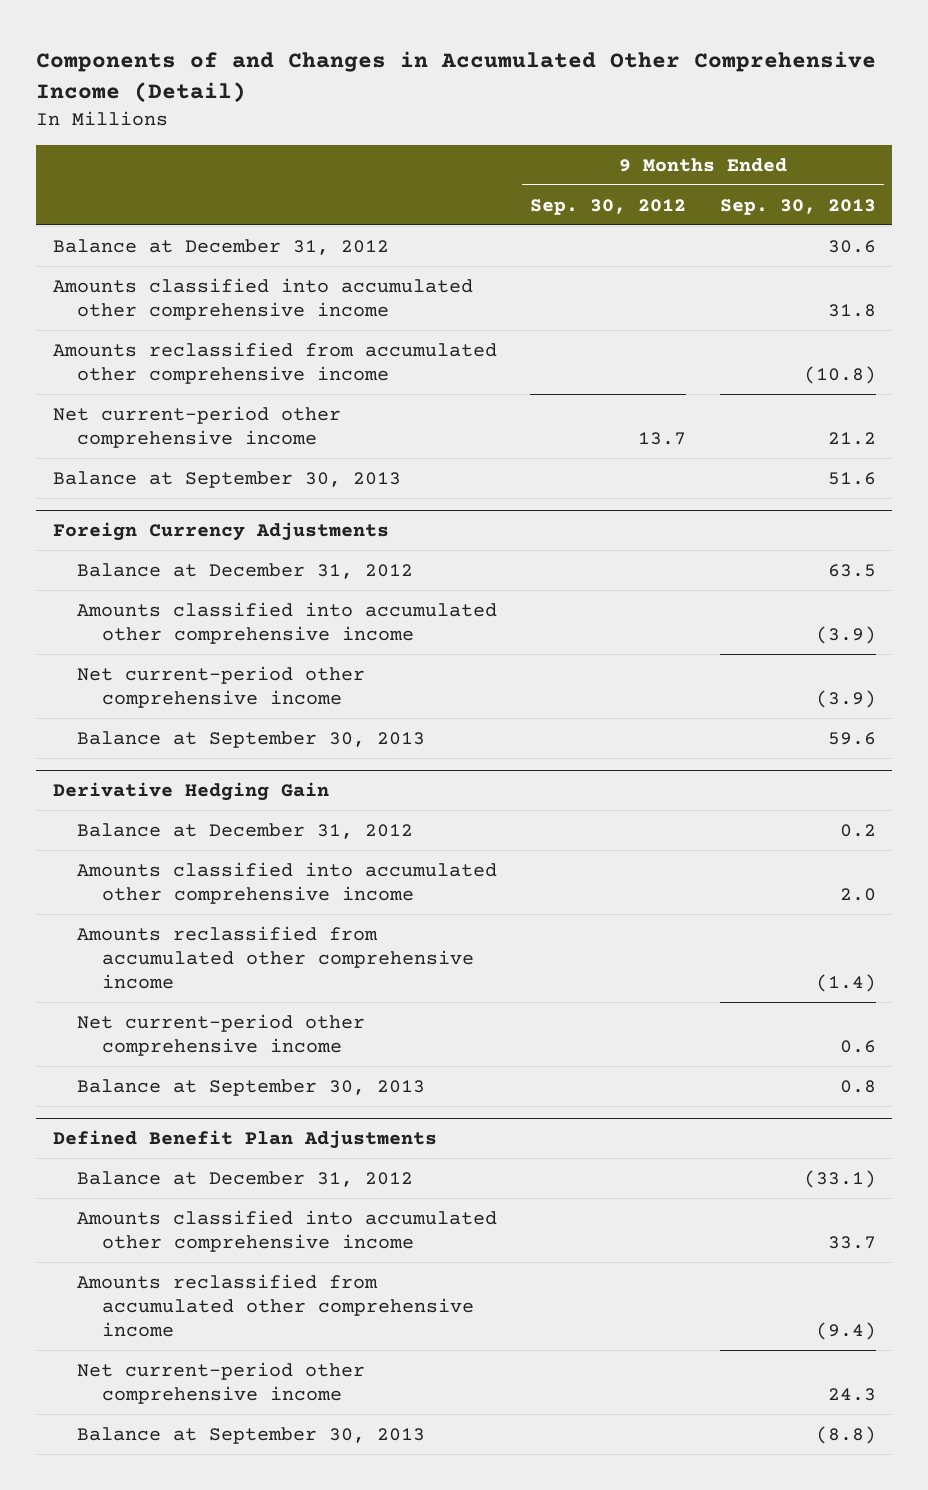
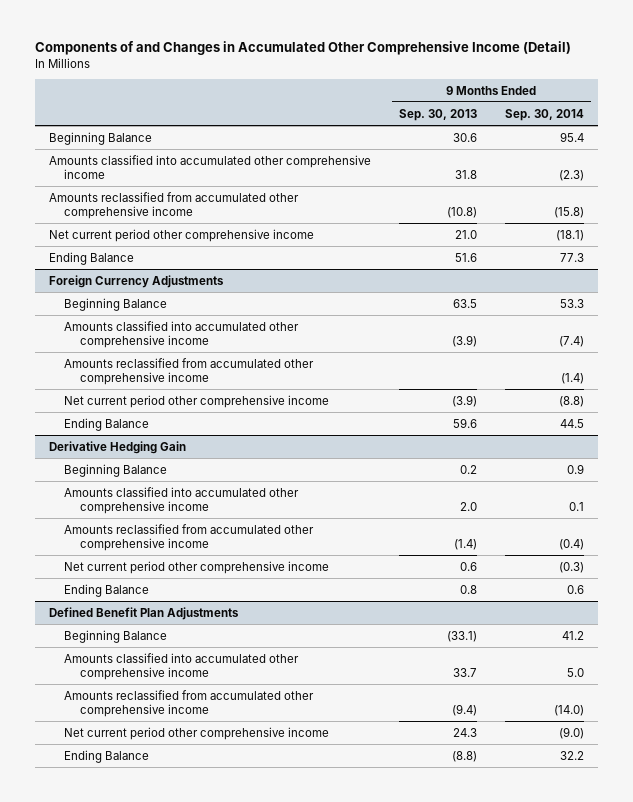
- | 9 Months Ended Sep. 30, 2012 | 9 Months Ended Sep. 30, 2013
+ | 9 Months Ended Sep. 30, 2013 | 9 Months Ended Sep. 30, 2014
- Balance at December 31, 2012 | | 30.6
+ Beginning Balance | 30.6 | 95.4
- Net current-period other comprehensive income | 13.7 | 21.2
- Balance at September 30, 2013 | | 51.6
+ Net current period other comprehensive income | 21.0 | (18.1)
+ Ending Balance | 51.6 | 77.3
@ Foreign Currency Adjustments
- Balance at December 31, 2012 | | 63.5
+ Beginning Balance | 63.5 | 53.3
- Net current-period other comprehensive income | | (3.9)
- Balance at September 30, 2013 | | 59.6
+ Amounts reclassified from accumulated other comprehensive income | | (1.4)
+ Net current period other comprehensive income | (3.9) | (8.8)
+ Ending Balance | 59.6 | 44.5
@ Derivative Hedging Gain
- Balance at December 31, 2012 | | 0.2
+ Beginning Balance | 0.2 | 0.9
- Net current-period other comprehensive income | | 0.6
- Balance at September 30, 2013 | | 0.8
+ Net current period other comprehensive income | 0.6 | (0.3)
+ Ending Balance | 0.8 | 0.6
@ Defined Benefit Plan Adjustments
- Balance at December 31, 2012 | | (33.1)
+ Beginning Balance | (33.1) | 41.2
- Net current-period other comprehensive income | | 24.3
- Balance at September 30, 2013 | | (8.8)
+ Net current period other comprehensive income | 24.3 | (9.0)
+ Ending Balance | (8.8) | 32.2

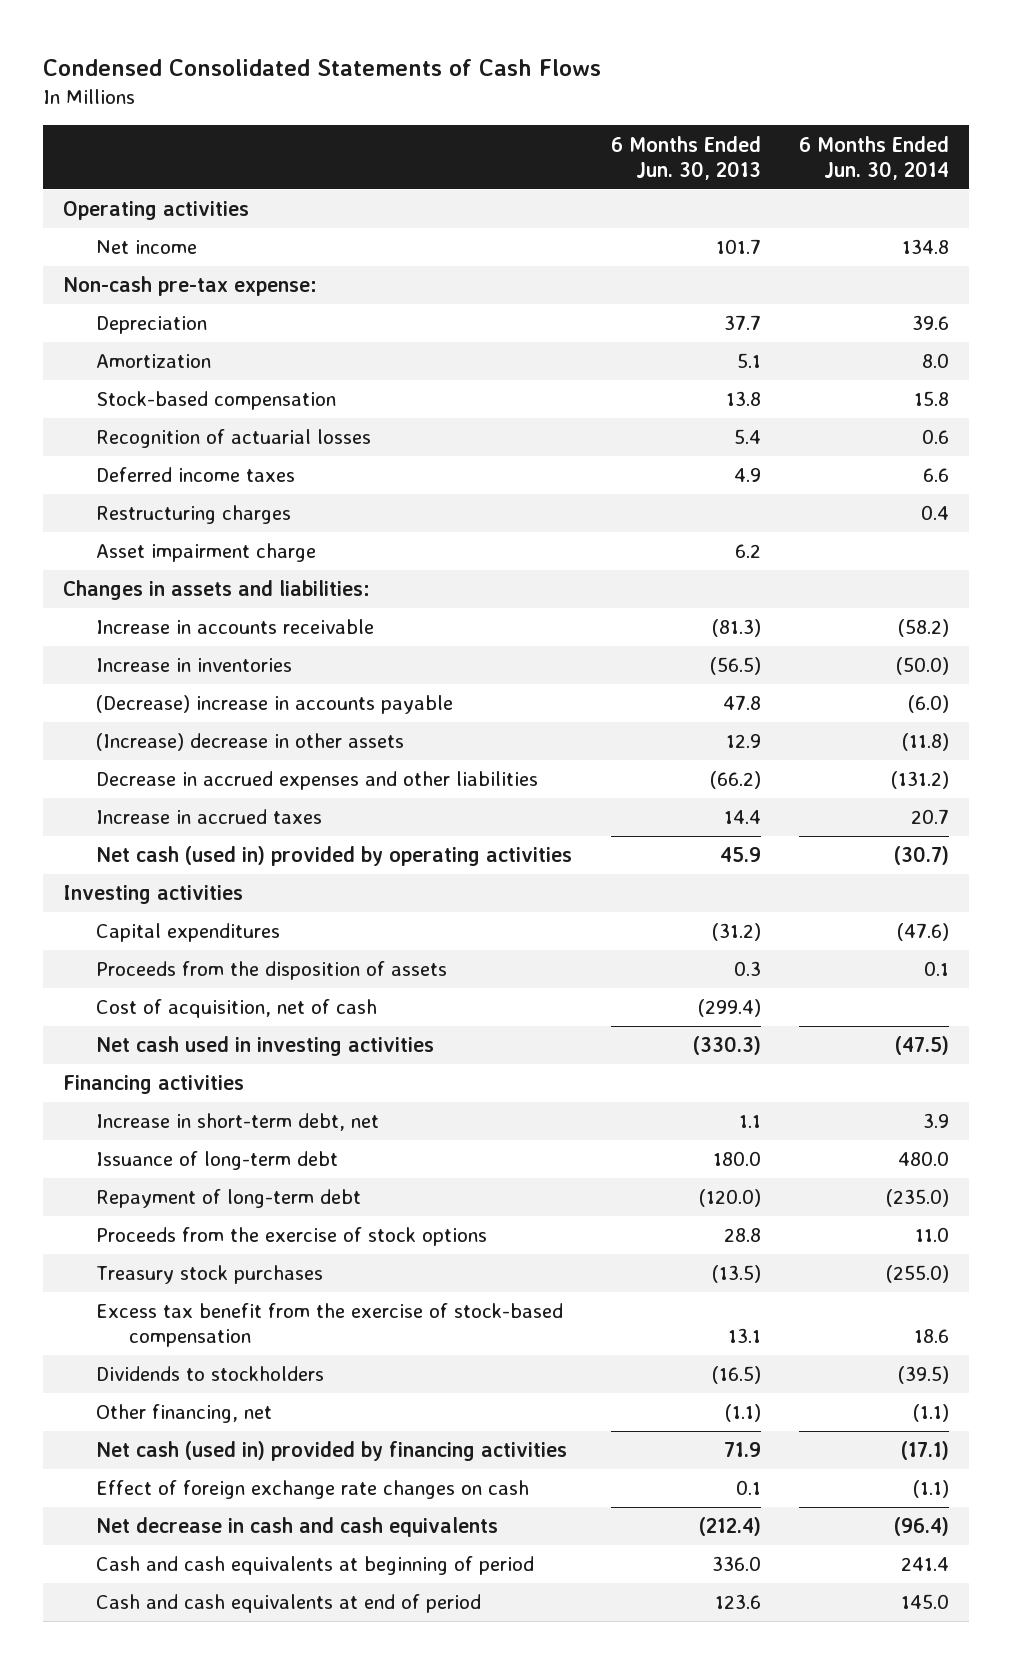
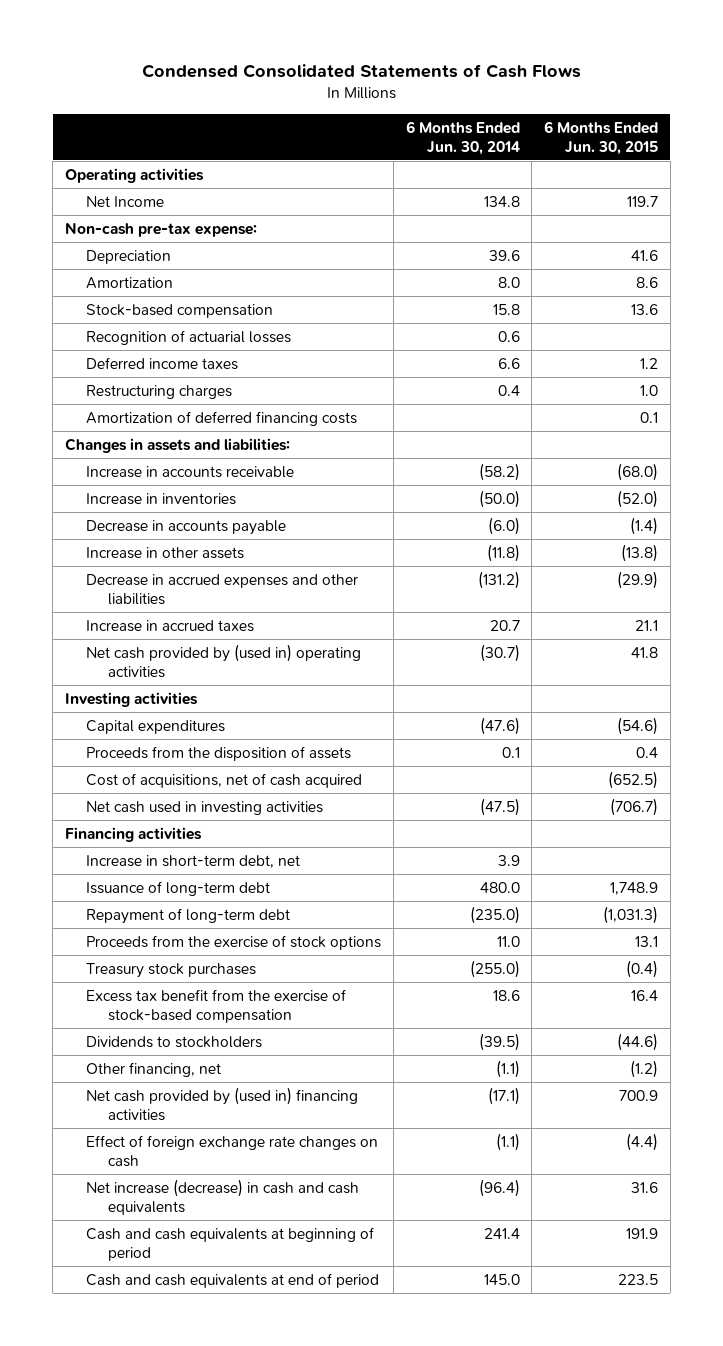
- | 6 Months Ended Jun. 30, 2013 | 6 Months Ended Jun. 30, 2014
+ | 6 Months Ended Jun. 30, 2014 | 6 Months Ended Jun. 30, 2015
- Net income | 101.7 | 134.8
+ Net Income | 134.8 | 119.7
- Asset impairment charge | 6.2 |
+ Amortization of deferred financing costs | | 0.1
- (Decrease) increase in accounts payable | 47.8 | (6.0)
- (Increase) decrease in other assets | 12.9 | (11.8)
+ Decrease in accounts payable | (6.0) | (1.4)
+ Increase in other assets | (11.8) | (13.8)
- Net cash (used in) provided by operating activities | 45.9 | (30.7)
+ Net cash provided by (used in) operating activities | (30.7) | 41.8
- Cost of acquisition, net of cash | (299.4) |
+ Cost of acquisitions, net of cash acquired | | (652.5)
- Net cash (used in) provided by financing activities | 71.9 | (17.1)
+ Net cash provided by (used in) financing activities | (17.1) | 700.9
- Net decrease in cash and cash equivalents | (212.4) | (96.4)
+ Net increase (decrease) in cash and cash equivalents | (96.4) | 31.6

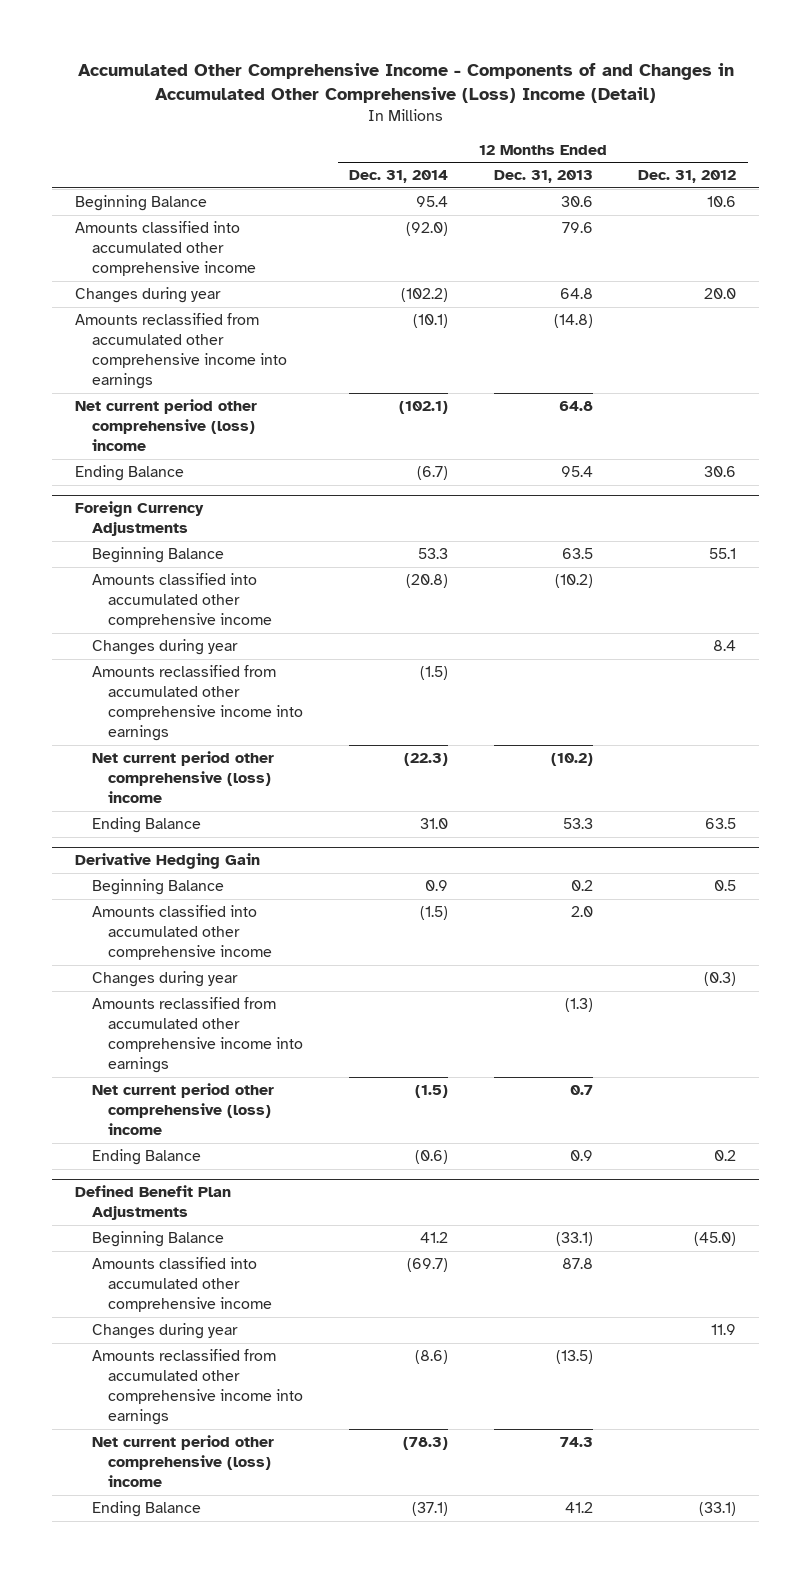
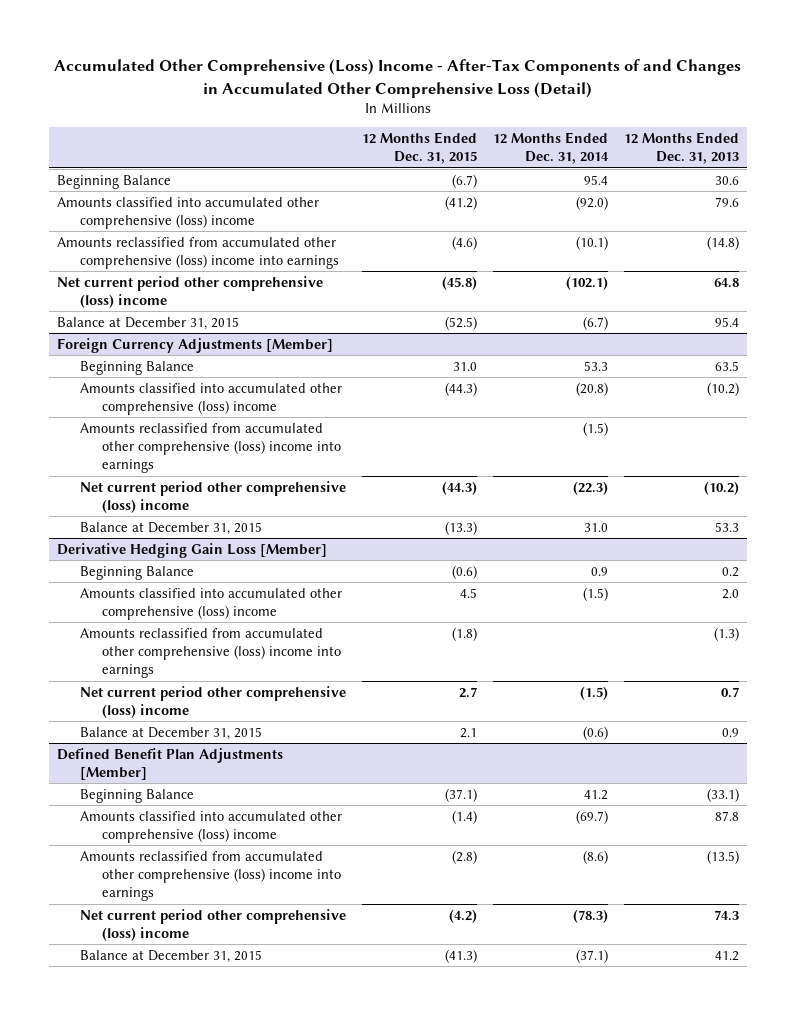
- Accumulated Other Comprehensive Income - Components of and Changes in Accumulated Other Comprehensive (Loss) Income (Detail)
+ Accumulated Other Comprehensive (Loss) Income - After-Tax Components of and Changes in Accumulated Other Comprehensive Loss (Detail)
- | 12 Months Ended Dec. 31, 2014 | 12 Months Ended Dec. 31, 2013 | 12 Months Ended Dec. 31, 2012
+ | 12 Months Ended Dec. 31, 2015 | 12 Months Ended Dec. 31, 2014 | 12 Months Ended Dec. 31, 2013
- Amounts classified into accumulated other comprehensive income | (92.0) | 79.6 |
- Changes during year | (102.2) | 64.8 | 20.0
- Amounts reclassified from accumulated other comprehensive income into earnings | (10.1) | (14.8) |
+ Amounts classified into accumulated other comprehensive (loss) income | (41.2) | (92.0) | 79.6
+ Amounts reclassified from accumulated other comprehensive (loss) income into earnings | (4.6) | (10.1) | (14.8)
- Ending Balance | (6.7) | 95.4 | 30.6
- Foreign Currency Adjustments
+ Balance at December 31, 2015 | (52.5) | (6.7) | 95.4
+ Foreign Currency Adjustments [Member]
- Amounts classified into accumulated other comprehensive income | (20.8) | (10.2) |
- Changes during year | | | 8.4
- Amounts reclassified from accumulated other comprehensive income into earnings | (1.5) | |
+ Amounts classified into accumulated other comprehensive (loss) income | (44.3) | (20.8) | (10.2)
+ Amounts reclassified from accumulated other comprehensive (loss) income into earnings | | (1.5) |
- Ending Balance | 31.0 | 53.3 | 63.5
- Derivative Hedging Gain
+ Balance at December 31, 2015 | (13.3) | 31.0 | 53.3
+ Derivative Hedging Gain Loss [Member]
- Amounts classified into accumulated other comprehensive income | (1.5) | 2.0 |
- Changes during year | | | (0.3)
- Amounts reclassified from accumulated other comprehensive income into earnings | | (1.3) |
+ Amounts classified into accumulated other comprehensive (loss) income | 4.5 | (1.5) | 2.0
+ Amounts reclassified from accumulated other comprehensive (loss) income into earnings | (1.8) | | (1.3)
- Ending Balance | (0.6) | 0.9 | 0.2
- Defined Benefit Plan Adjustments
+ Balance at December 31, 2015 | 2.1 | (0.6) | 0.9
+ Defined Benefit Plan Adjustments [Member]
- Amounts classified into accumulated other comprehensive income | (69.7) | 87.8 |
- Changes during year | | | 11.9
- Amounts reclassified from accumulated other comprehensive income into earnings | (8.6) | (13.5) |
+ Amounts classified into accumulated other comprehensive (loss) income | (1.4) | (69.7) | 87.8
+ Amounts reclassified from accumulated other comprehensive (loss) income into earnings | (2.8) | (8.6) | (13.5)
- Ending Balance | (37.1) | 41.2 | (33.1)
+ Balance at December 31, 2015 | (41.3) | (37.1) | 41.2

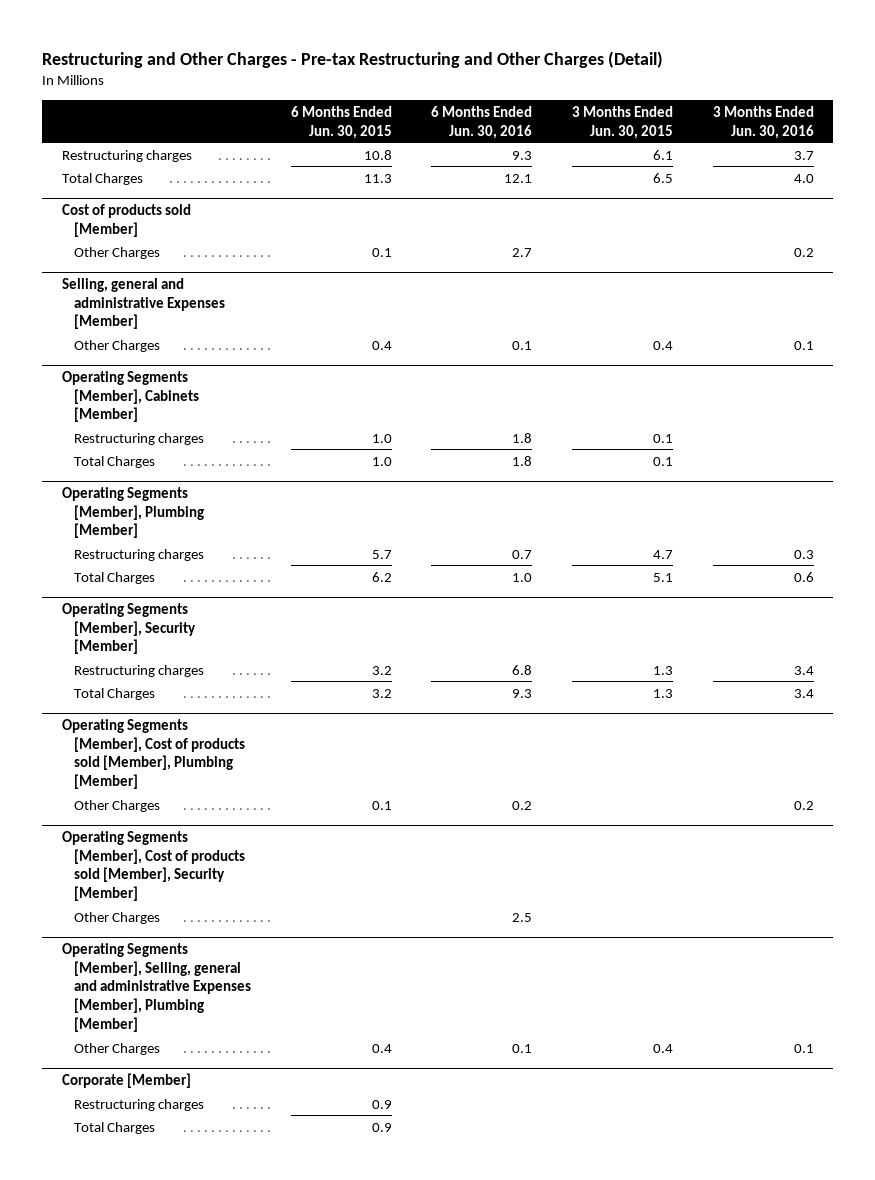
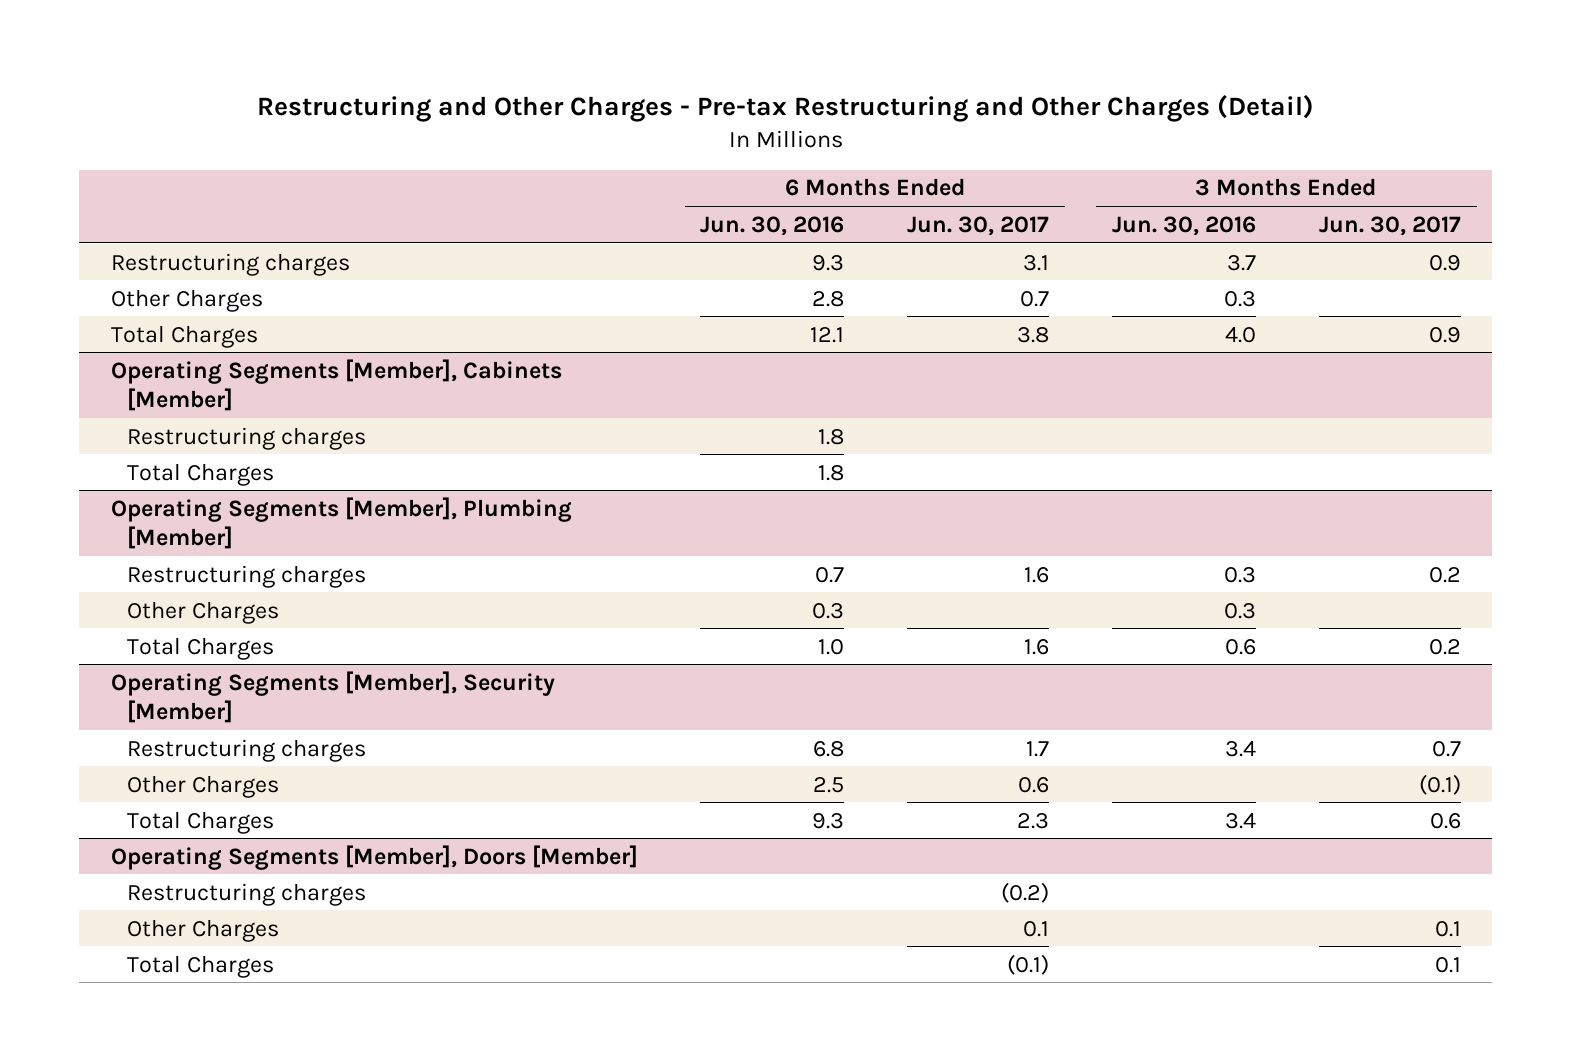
- | 6 Months Ended Jun. 30, 2015 | 6 Months Ended Jun. 30, 2016 | 3 Months Ended Jun. 30, 2015 | 3 Months Ended Jun. 30, 2016
+ | 6 Months Ended Jun. 30, 2016 | 6 Months Ended Jun. 30, 2017 | 3 Months Ended Jun. 30, 2016 | 3 Months Ended Jun. 30, 2017
+ Other Charges | 2.8 | 0.7 | 0.3 |
- Cost of products sold [Member]
- Other Charges | 0.1 | 2.7 | | 0.2
- Selling, general and administrative Expenses [Member]
- Other Charges | 0.4 | 0.1 | 0.4 | 0.1
@ Operating Segments [Member], Plumbing [Member]
+ Other Charges | 0.3 | | 0.3 |
- Operating Segments [Member], Cost of products sold [Member], Plumbing [Member]
- Other Charges | 0.1 | 0.2 | | 0.2
- Operating Segments [Member], Cost of products sold [Member], Security [Member]
- Operating Segments [Member], Selling, general and administrative Expenses [Member], Plumbing [Member]
- Other Charges | 0.4 | 0.1 | 0.4 | 0.1
- Corporate [Member]
@ Operating Segments [Member], Security [Member]
moved down: Total Charges | 9.3 | 2.3 | 3.4 | 0.6
+ Operating Segments [Member], Doors [Member]
+ Other Charges | | 0.1 | | 0.1

